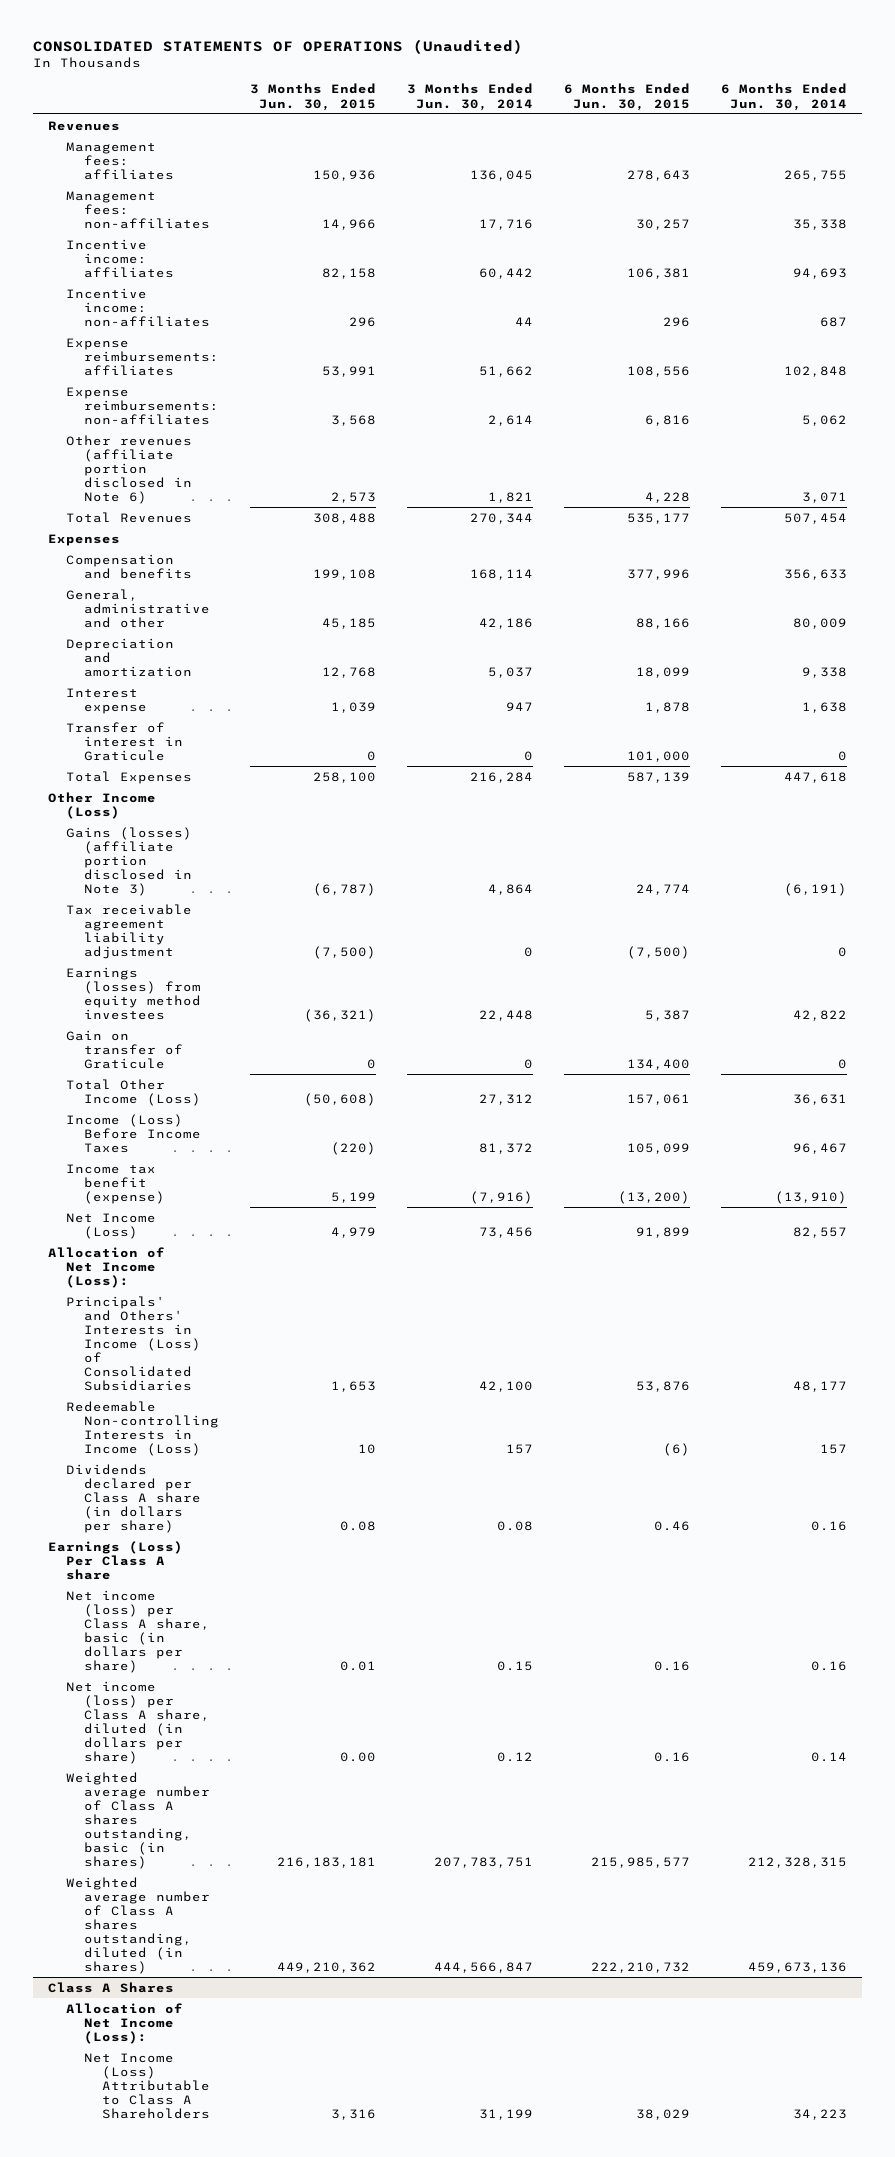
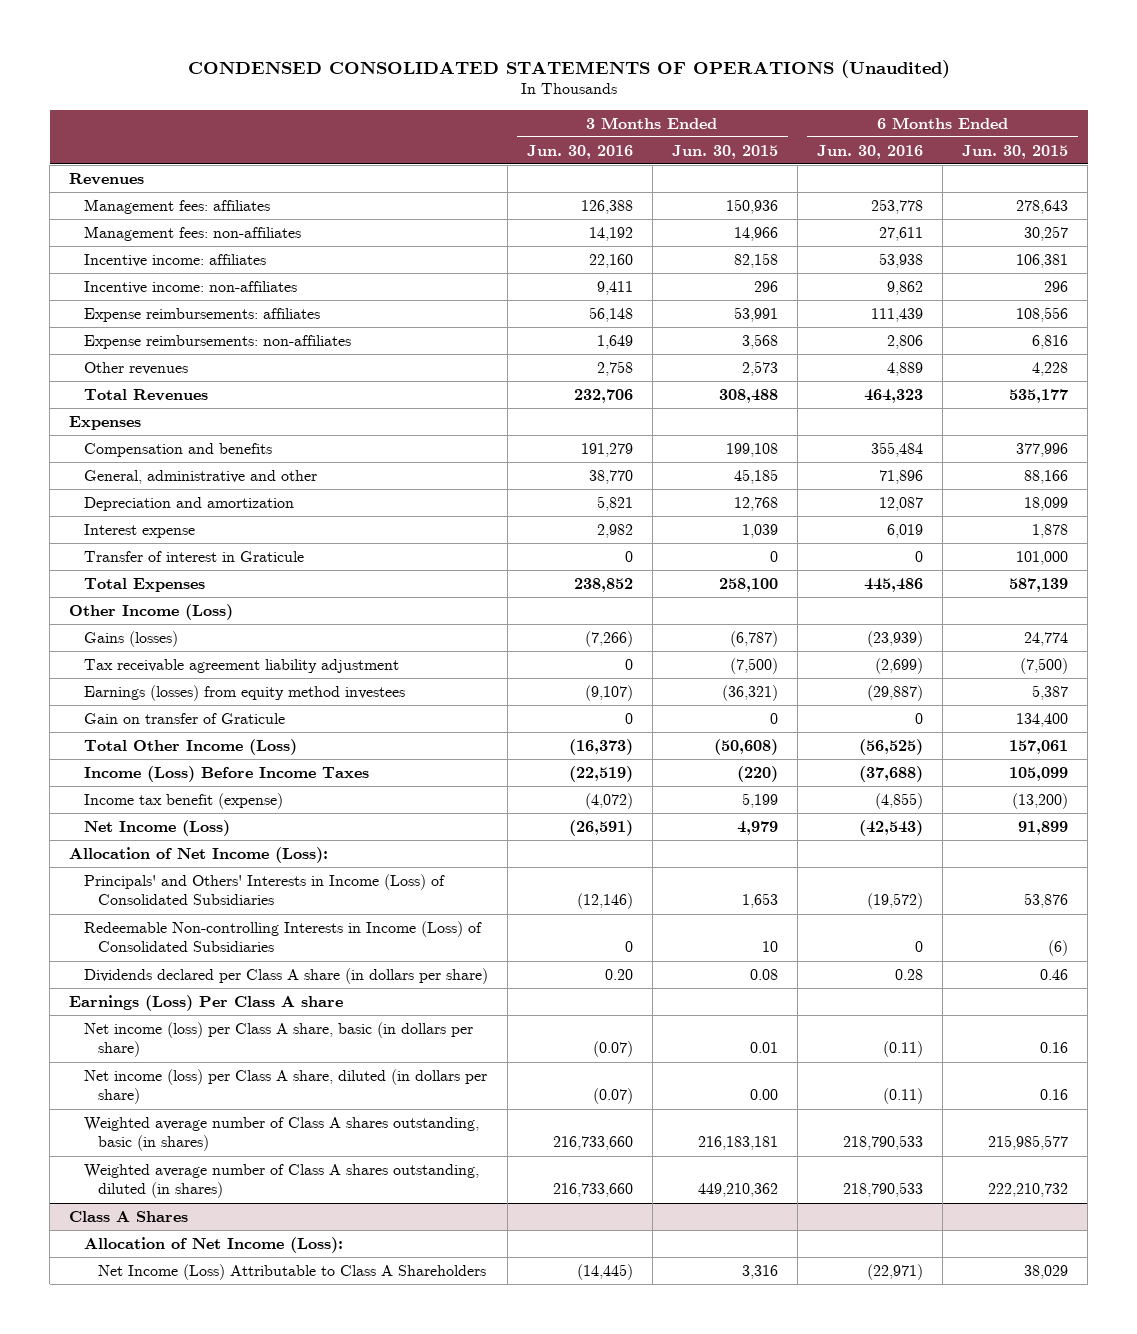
- CONSOLIDATED STATEMENTS OF OPERATIONS (Unaudited)
+ CONDENSED CONSOLIDATED STATEMENTS OF OPERATIONS (Unaudited)
- | 3 Months Ended Jun. 30, 2015 | 3 Months Ended Jun. 30, 2014 | 6 Months Ended Jun. 30, 2015 | 6 Months Ended Jun. 30, 2014
+ | 3 Months Ended Jun. 30, 2016 | 3 Months Ended Jun. 30, 2015 | 6 Months Ended Jun. 30, 2016 | 6 Months Ended Jun. 30, 2015
- Other revenues (affiliate portion disclosed in Note 6) | 2,573 | 1,821 | 4,228 | 3,071
+ Other revenues | 2,758 | 2,573 | 4,889 | 4,228
- Gains (losses) (affiliate portion disclosed in Note 3) | (6,787) | 4,864 | 24,774 | (6,191)
+ Gains (losses) | (7,266) | (6,787) | (23,939) | 24,774
- Redeemable Non-controlling Interests in Income (Loss) | 10 | 157 | (6) | 157
+ Redeemable Non-controlling Interests in Income (Loss) of Consolidated Subsidiaries | 0 | 10 | 0 | (6)

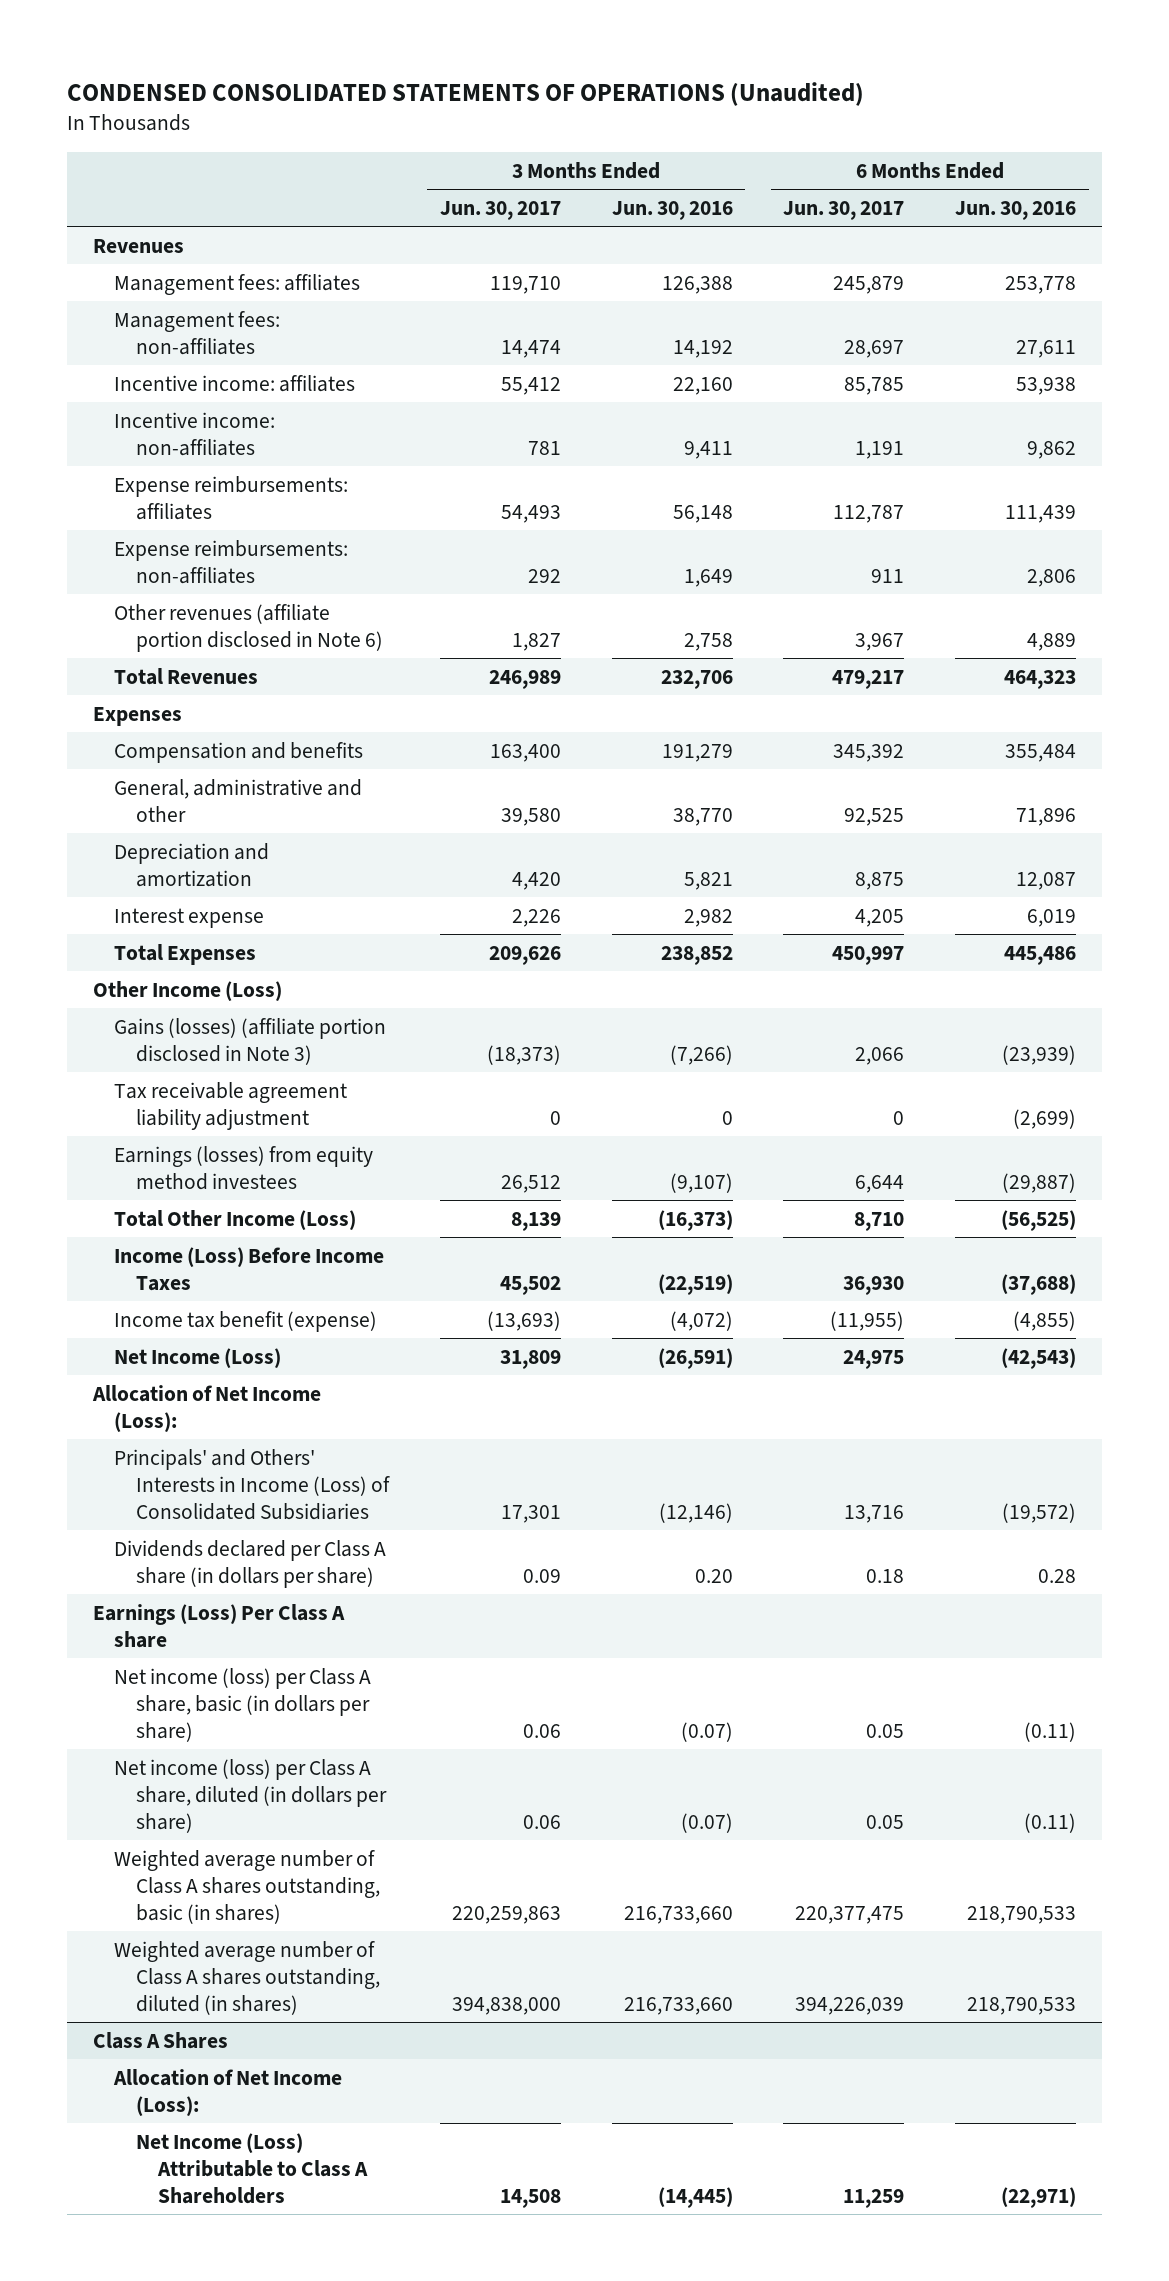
- | 3 Months Ended Jun. 30, 2016 | 3 Months Ended Jun. 30, 2015 | 6 Months Ended Jun. 30, 2016 | 6 Months Ended Jun. 30, 2015
+ | 3 Months Ended Jun. 30, 2017 | 3 Months Ended Jun. 30, 2016 | 6 Months Ended Jun. 30, 2017 | 6 Months Ended Jun. 30, 2016
- Other revenues | 2,758 | 2,573 | 4,889 | 4,228
+ Other revenues (affiliate portion disclosed in Note 6) | 1,827 | 2,758 | 3,967 | 4,889
- Transfer of interest in Graticule | 0 | 0 | 0 | 101,000
- Gains (losses) | (7,266) | (6,787) | (23,939) | 24,774
+ Gains (losses) (affiliate portion disclosed in Note 3) | (18,373) | (7,266) | 2,066 | (23,939)
- Gain on transfer of Graticule | 0 | 0 | 0 | 134,400
- Redeemable Non-controlling Interests in Income (Loss) of Consolidated Subsidiaries | 0 | 10 | 0 | (6)

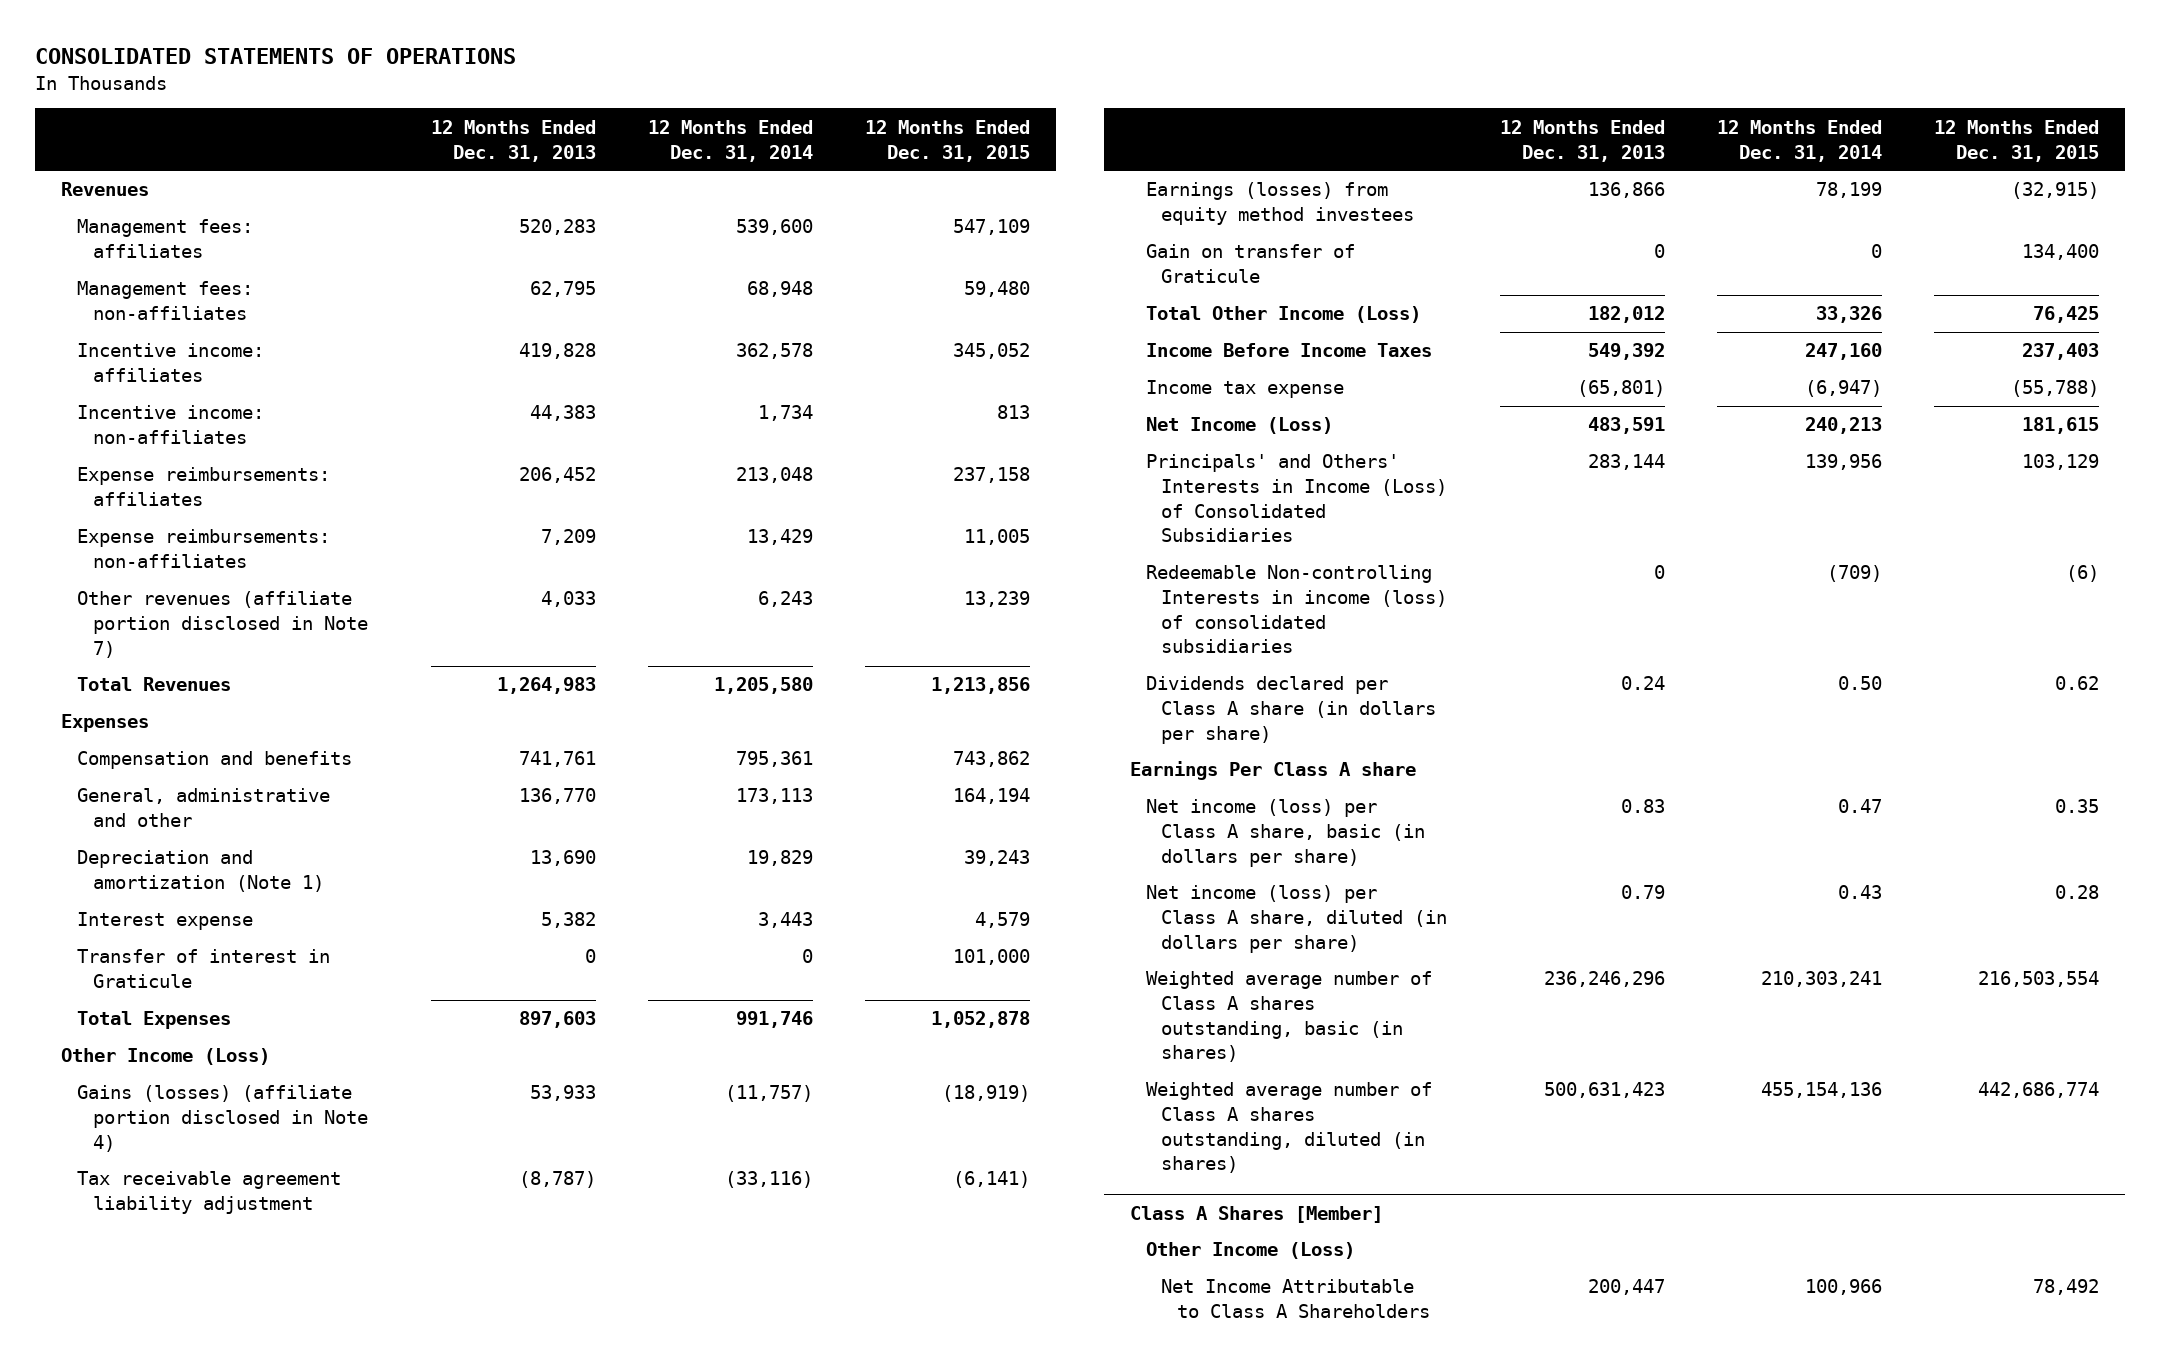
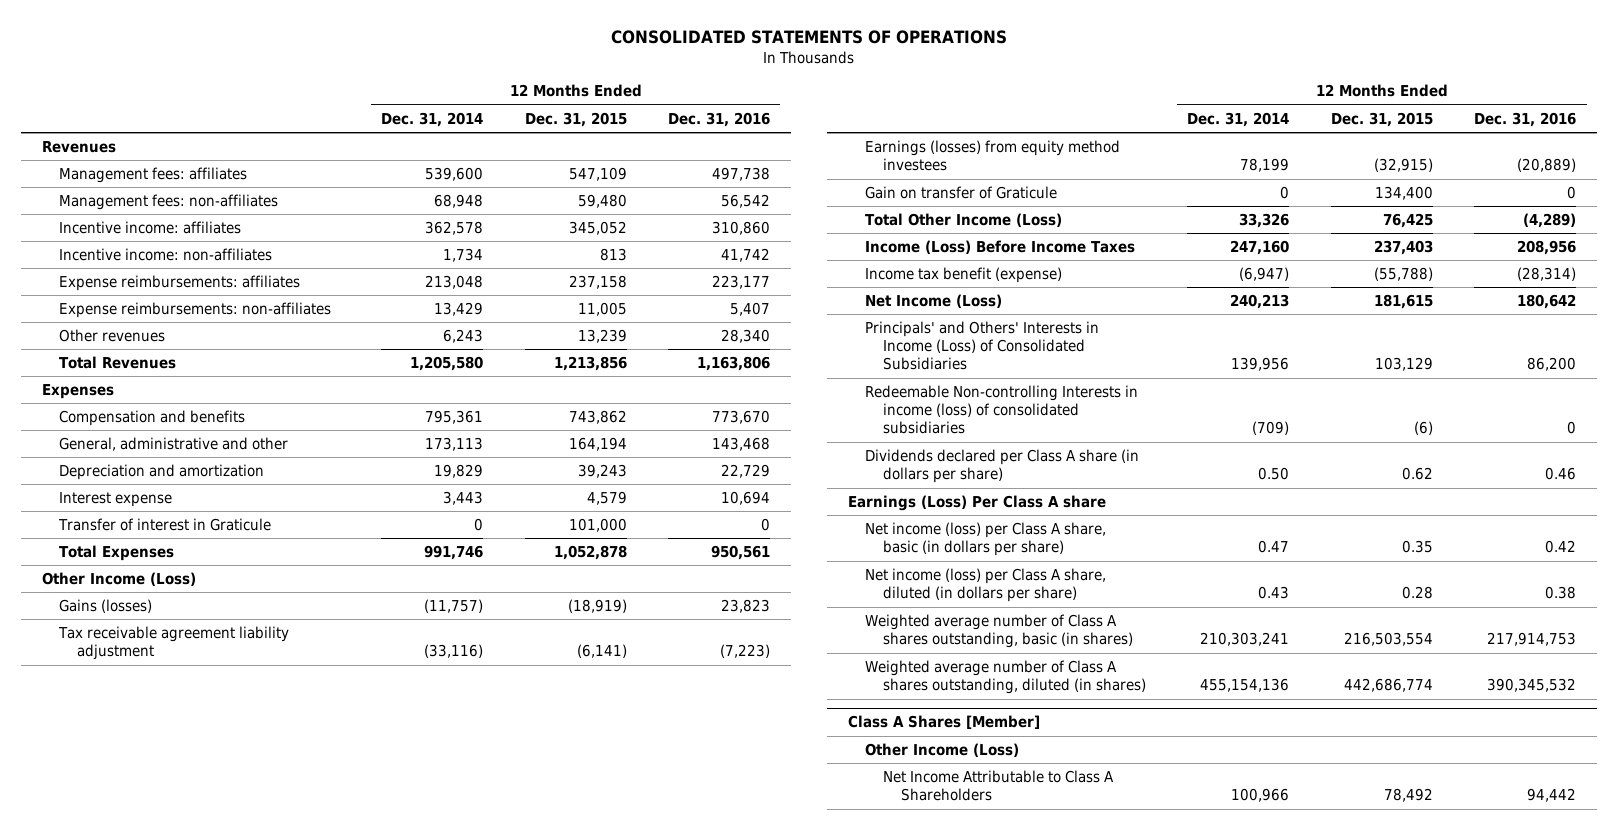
- | 12 Months Ended Dec. 31, 2013 | 12 Months Ended Dec. 31, 2014 | 12 Months Ended Dec. 31, 2015
+ | 12 Months Ended Dec. 31, 2014 | 12 Months Ended Dec. 31, 2015 | 12 Months Ended Dec. 31, 2016
- Other revenues (affiliate portion disclosed in Note 7) | 4,033 | 6,243 | 13,239
+ Other revenues | 6,243 | 13,239 | 28,340
- Depreciation and amortization (Note 1) | 13,690 | 19,829 | 39,243
+ Depreciation and amortization | 19,829 | 39,243 | 22,729
- Gains (losses) (affiliate portion disclosed in Note 4) | 53,933 | (11,757) | (18,919)
+ Gains (losses) | (11,757) | (18,919) | 23,823
- Income Before Income Taxes | 549,392 | 247,160 | 237,403
- Income tax expense | (65,801) | (6,947) | (55,788)
+ Income (Loss) Before Income Taxes | 247,160 | 237,403 | 208,956
+ Income tax benefit (expense) | (6,947) | (55,788) | (28,314)
- Earnings Per Class A share
+ Earnings (Loss) Per Class A share

